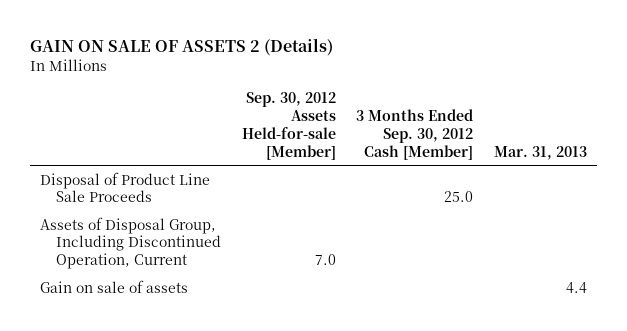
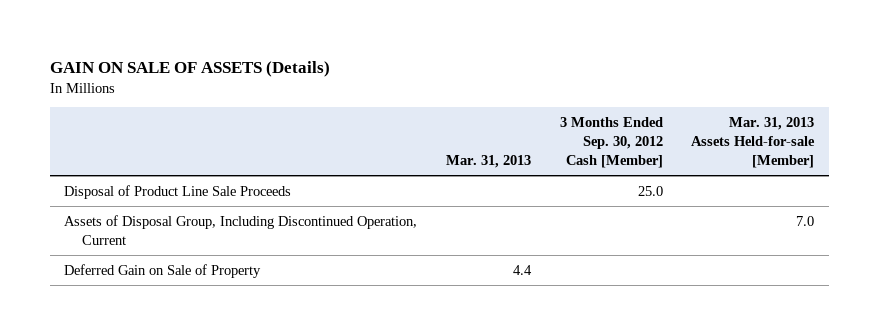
- GAIN ON SALE OF ASSETS 2 (Details)
+ GAIN ON SALE OF ASSETS (Details)
- | Sep. 30, 2012 Assets Held-for-sale [Member] | 3 Months Ended Sep. 30, 2012 Cash [Member] | Mar. 31, 2013
+ | Mar. 31, 2013 | 3 Months Ended Sep. 30, 2012 Cash [Member] | Mar. 31, 2013 Assets Held-for-sale [Member]
- Gain on sale of assets | | | 4.4
+ Deferred Gain on Sale of Property | 4.4 | |

